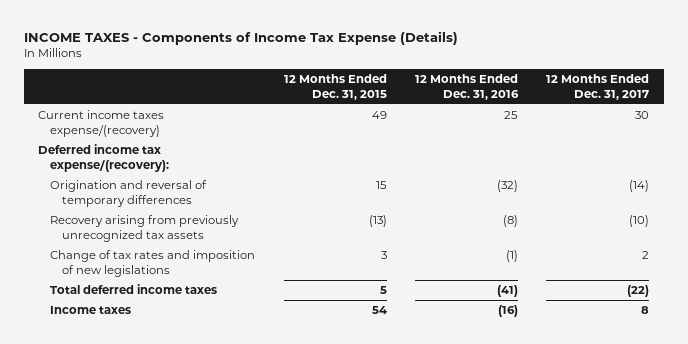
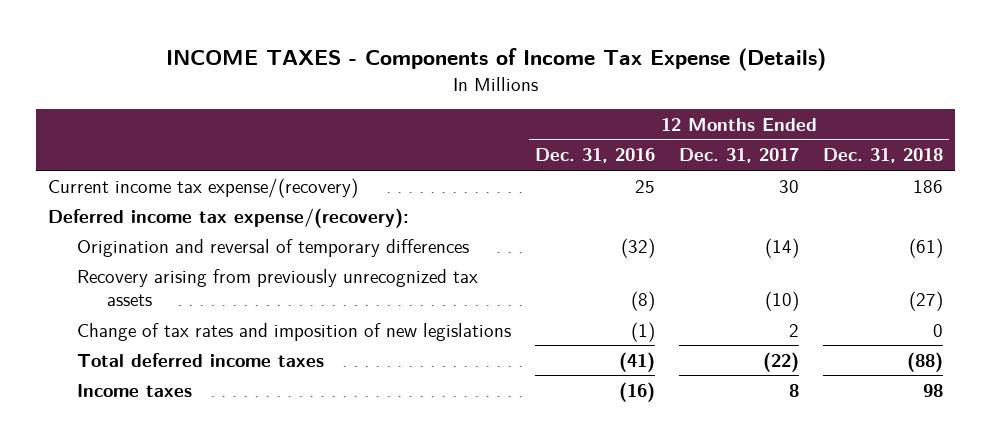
- | 12 Months Ended Dec. 31, 2015 | 12 Months Ended Dec. 31, 2016 | 12 Months Ended Dec. 31, 2017
+ | 12 Months Ended Dec. 31, 2016 | 12 Months Ended Dec. 31, 2017 | 12 Months Ended Dec. 31, 2018
- Current income taxes expense/(recovery) | 49 | 25 | 30
+ Current income tax expense/(recovery) | 25 | 30 | 186

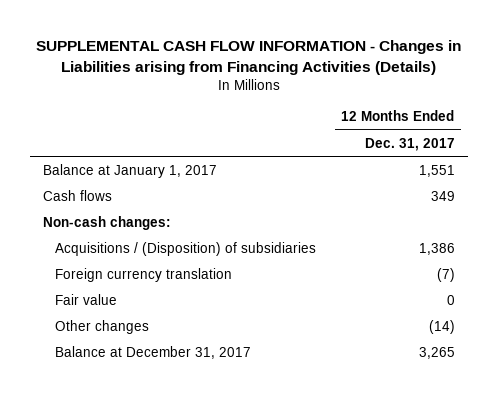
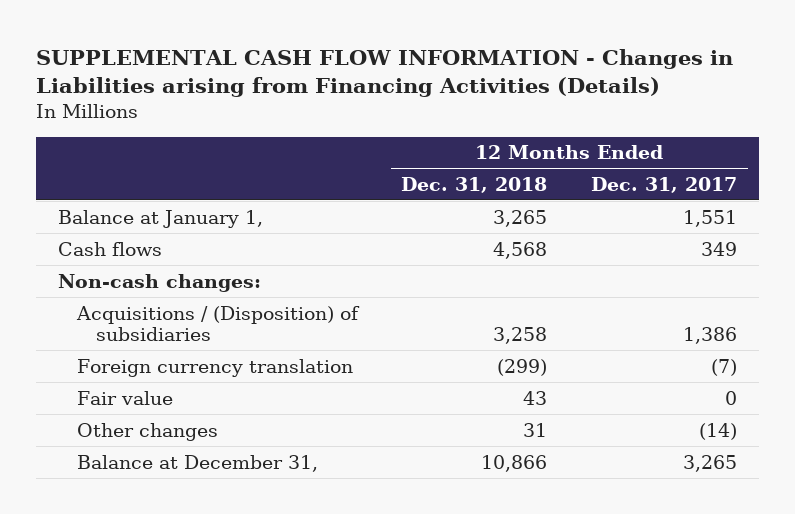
- | 12 Months Ended Dec. 31, 2017
+ | 12 Months Ended Dec. 31, 2018 | 12 Months Ended Dec. 31, 2017
- Balance at January 1, 2017 | 1,551
+ Balance at January 1, | 3,265 | 1,551
- Balance at December 31, 2017 | 3,265
+ Balance at December 31, | 10,866 | 3,265

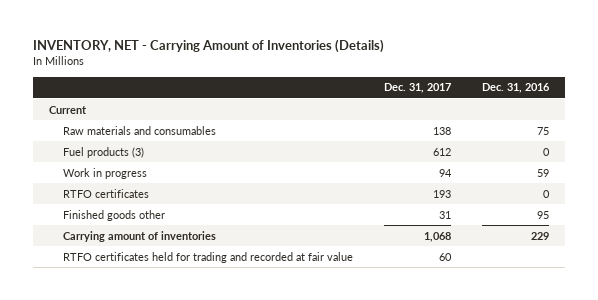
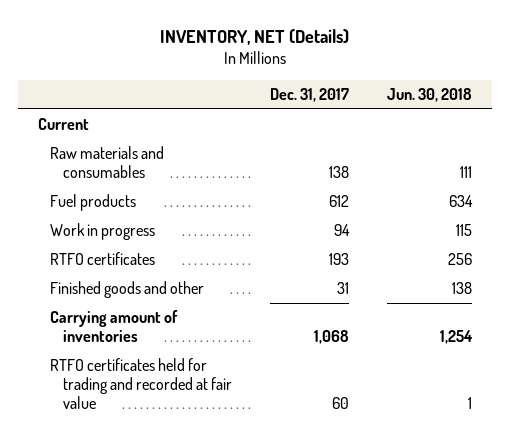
- INVENTORY, NET - Carrying Amount of Inventories (Details)
+ INVENTORY, NET (Details)
- | Dec. 31, 2017 | Dec. 31, 2016
+ | Dec. 31, 2017 | Jun. 30, 2018
- Fuel products (3) | 612 | 0
+ Fuel products | 612 | 634
- Finished goods other | 31 | 95
+ Finished goods and other | 31 | 138

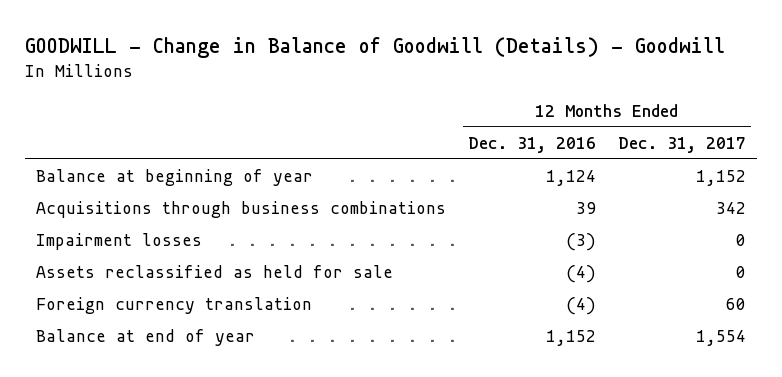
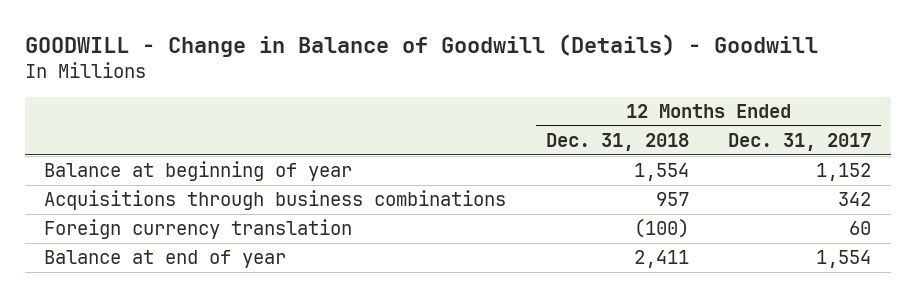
- | 12 Months Ended Dec. 31, 2016 | 12 Months Ended Dec. 31, 2017
+ | 12 Months Ended Dec. 31, 2018 | 12 Months Ended Dec. 31, 2017
- Impairment losses | (3) | 0
- Assets reclassified as held for sale | (4) | 0

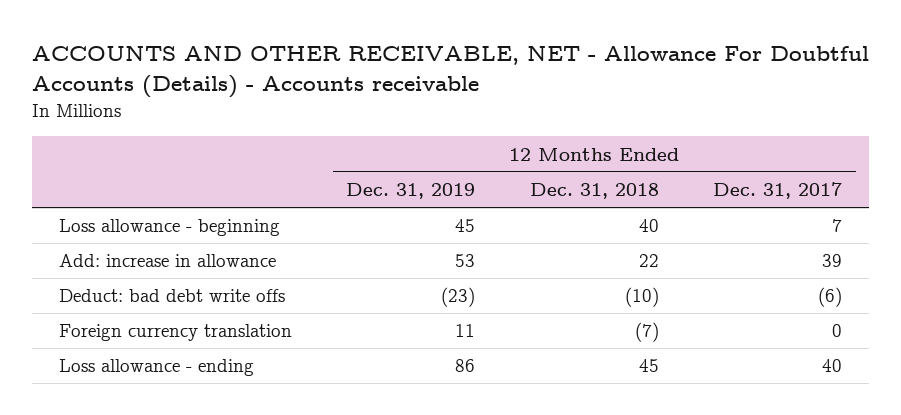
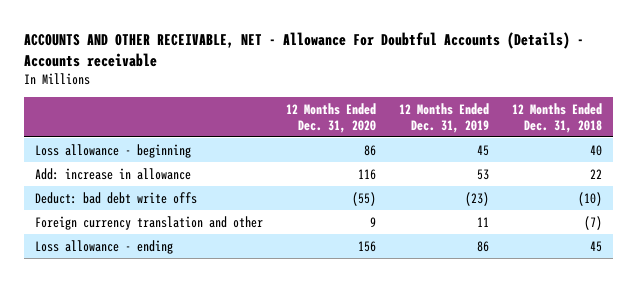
- | 12 Months Ended Dec. 31, 2019 | 12 Months Ended Dec. 31, 2018 | 12 Months Ended Dec. 31, 2017
+ | 12 Months Ended Dec. 31, 2020 | 12 Months Ended Dec. 31, 2019 | 12 Months Ended Dec. 31, 2018
- Foreign currency translation | 11 | (7) | 0
+ Foreign currency translation and other | 9 | 11 | (7)

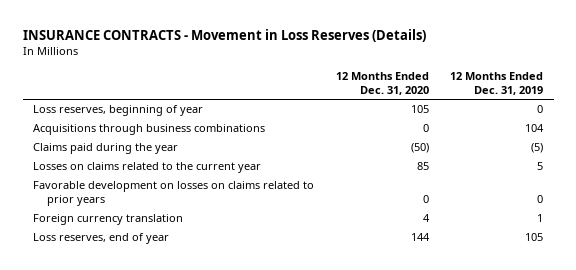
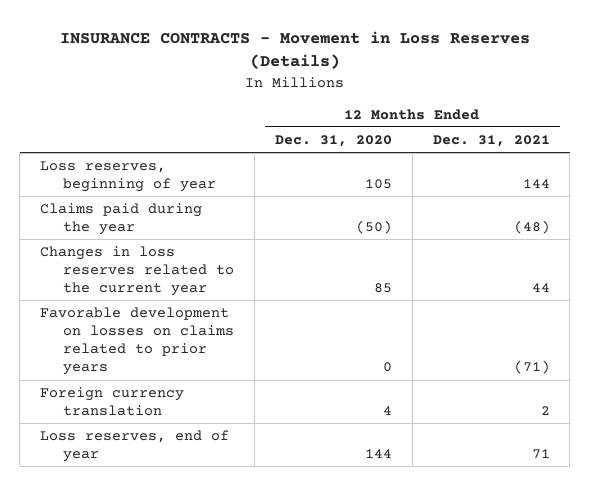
- | 12 Months Ended Dec. 31, 2020 | 12 Months Ended Dec. 31, 2019
+ | 12 Months Ended Dec. 31, 2020 | 12 Months Ended Dec. 31, 2021
- Acquisitions through business combinations | 0 | 104
- Losses on claims related to the current year | 85 | 5
+ Changes in loss reserves related to the current year | 85 | 44

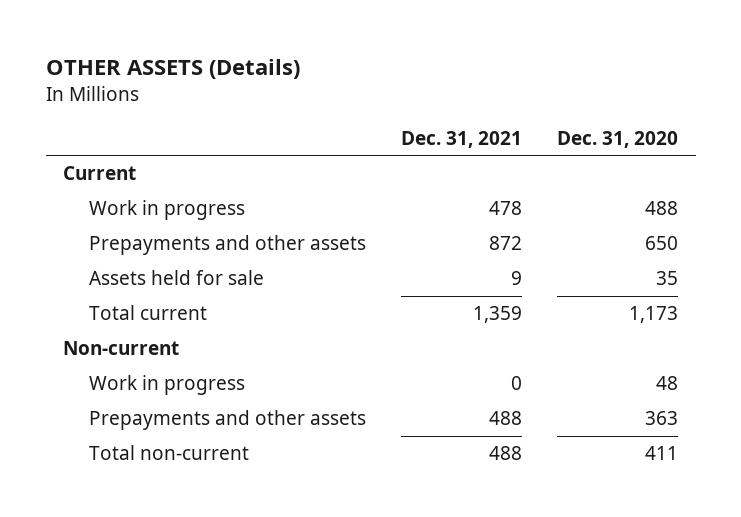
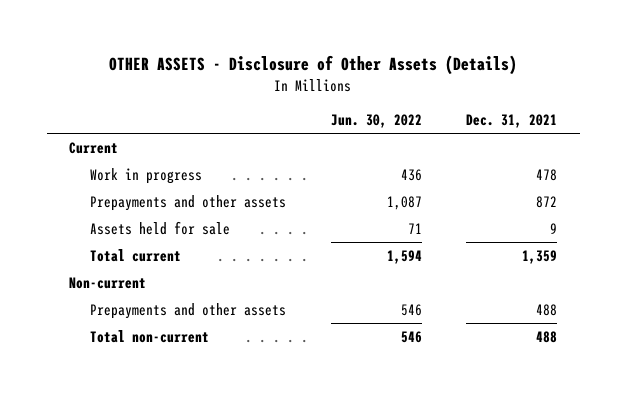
- OTHER ASSETS (Details)
+ OTHER ASSETS - Disclosure of Other Assets (Details)
- | Dec. 31, 2021 | Dec. 31, 2020
+ | Jun. 30, 2022 | Dec. 31, 2021
- Work in progress | 0 | 48

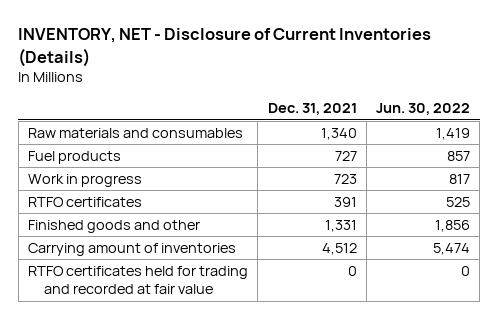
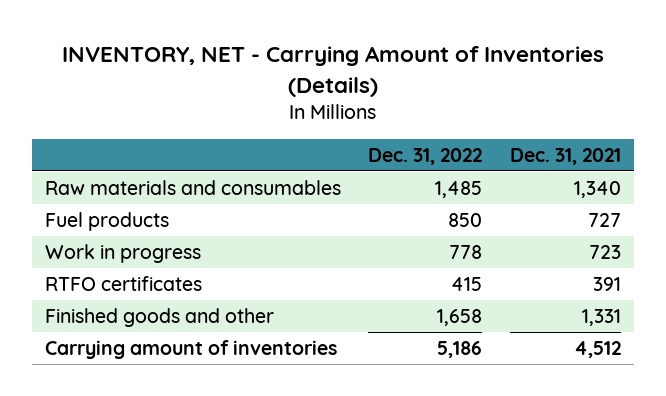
- INVENTORY, NET - Disclosure of Current Inventories (Details)
+ INVENTORY, NET - Carrying Amount of Inventories (Details)
- | Dec. 31, 2021 | Jun. 30, 2022
+ | Dec. 31, 2022 | Dec. 31, 2021
- RTFO certificates held for trading and recorded at fair value | 0 | 0

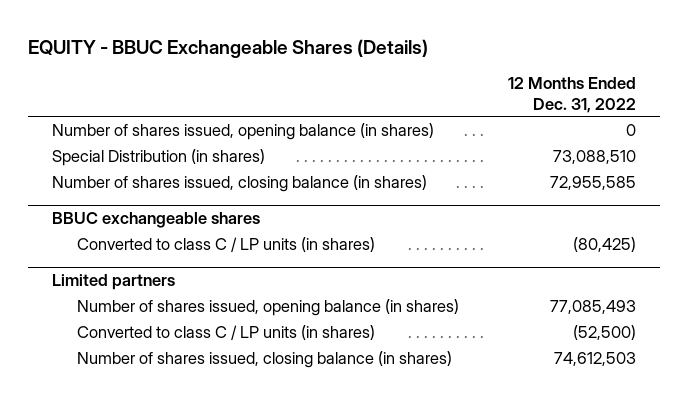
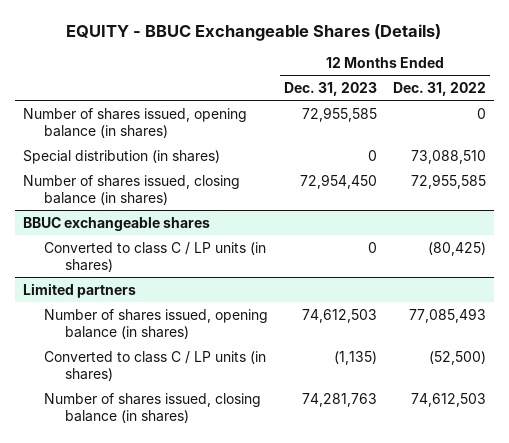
- | 12 Months Ended Dec. 31, 2022
+ | 12 Months Ended Dec. 31, 2023 | 12 Months Ended Dec. 31, 2022
- Special Distribution (in shares) | 73,088,510
+ Special distribution (in shares) | 0 | 73,088,510

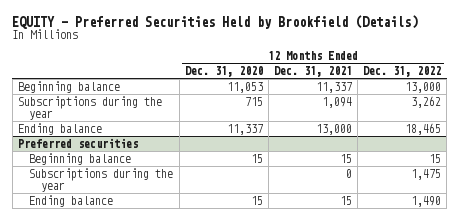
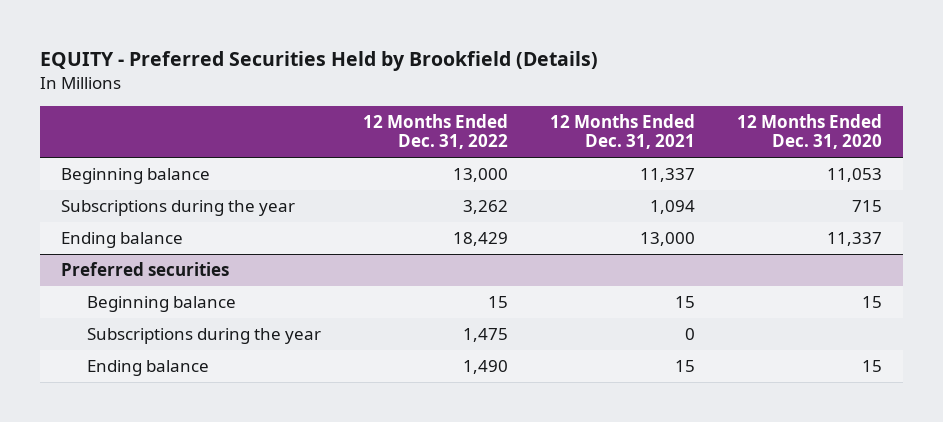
- | 12 Months Ended Dec. 31, 2020 | 12 Months Ended Dec. 31, 2021 | 12 Months Ended Dec. 31, 2022
+ | 12 Months Ended Dec. 31, 2022 | 12 Months Ended Dec. 31, 2021 | 12 Months Ended Dec. 31, 2020
- Ending balance | 11,337 | 13,000 | 18,465
+ Ending balance | 18,429 | 13,000 | 11,337

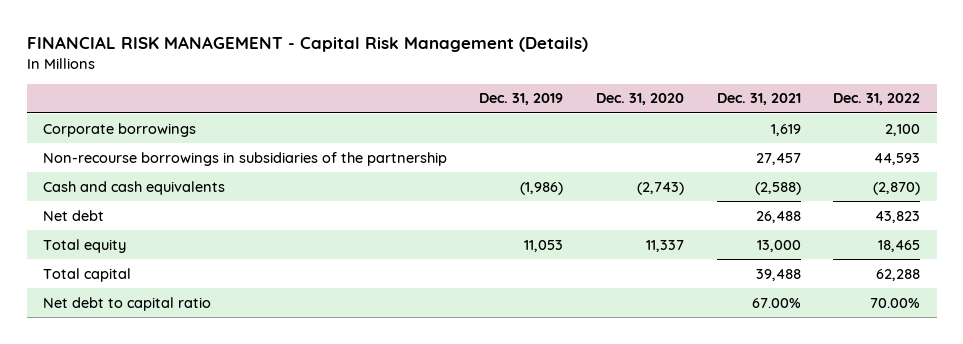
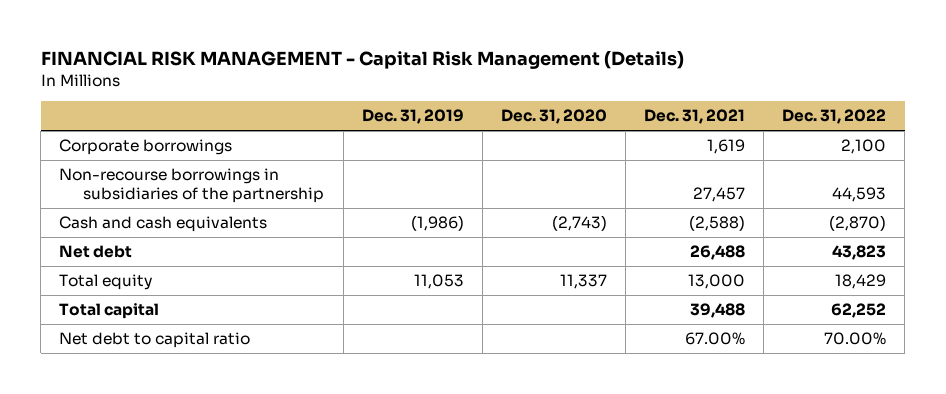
- Total equity | 11,053 | 11,337 | 13,000 | 18,465
- Total capital | | | 39,488 | 62,288
+ Total equity | 11,053 | 11,337 | 13,000 | 18,429
+ Total capital | | | 39,488 | 62,252

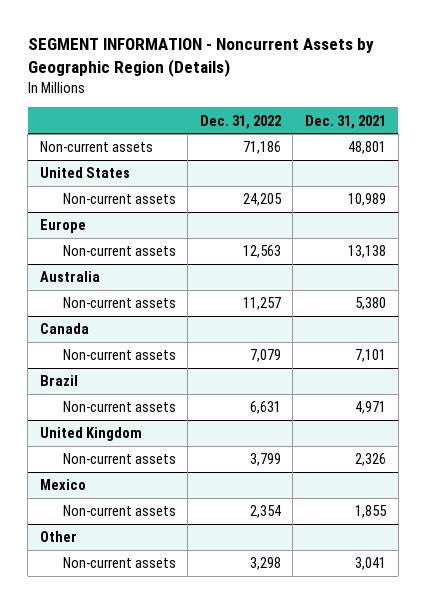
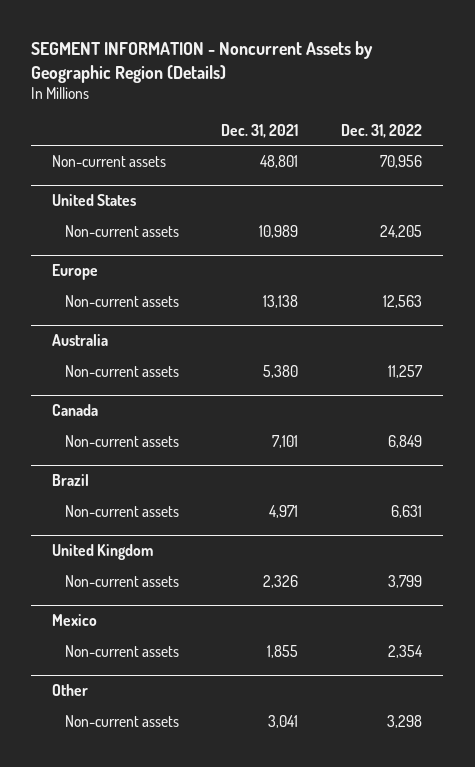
- | Dec. 31, 2022 | Dec. 31, 2021
+ | Dec. 31, 2021 | Dec. 31, 2022
- Non-current assets | 71,186 | 48,801
+ Non-current assets | 48,801 | 70,956
@ Canada
- Non-current assets | 7,079 | 7,101
+ Non-current assets | 7,101 | 6,849

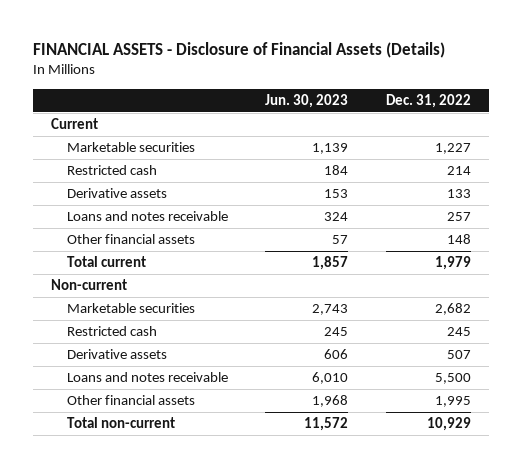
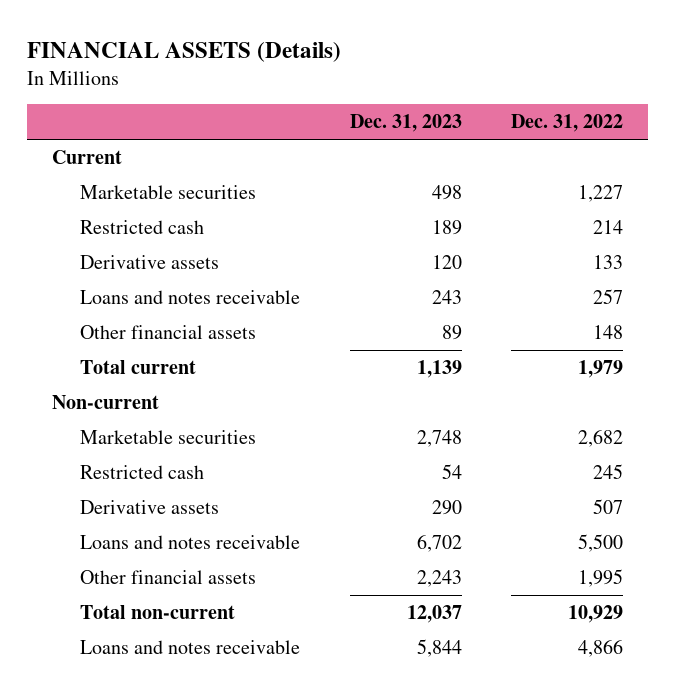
- FINANCIAL ASSETS - Disclosure of Financial Assets (Details)
+ FINANCIAL ASSETS (Details)
- | Jun. 30, 2023 | Dec. 31, 2022
+ | Dec. 31, 2023 | Dec. 31, 2022
+ Loans and notes receivable | 5,844 | 4,866

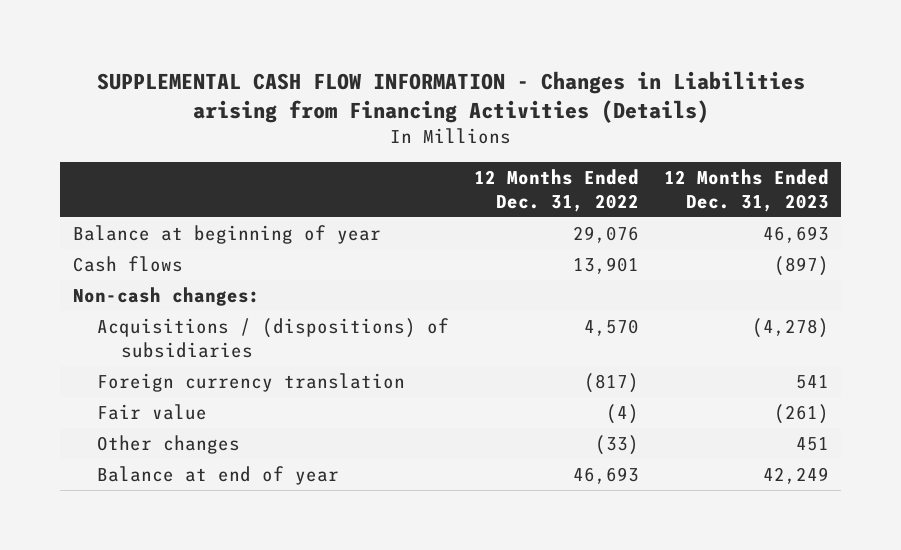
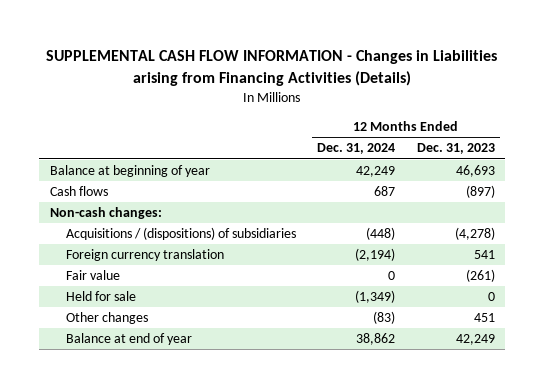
- | 12 Months Ended Dec. 31, 2022 | 12 Months Ended Dec. 31, 2023
+ | 12 Months Ended Dec. 31, 2024 | 12 Months Ended Dec. 31, 2023
+ Held for sale | (1,349) | 0

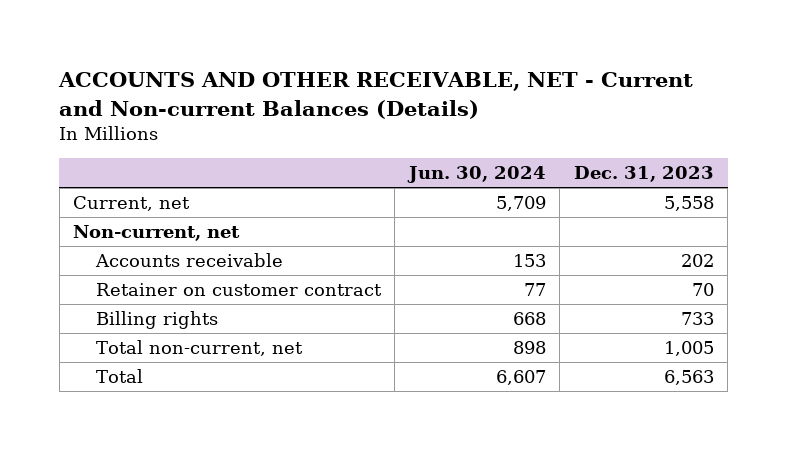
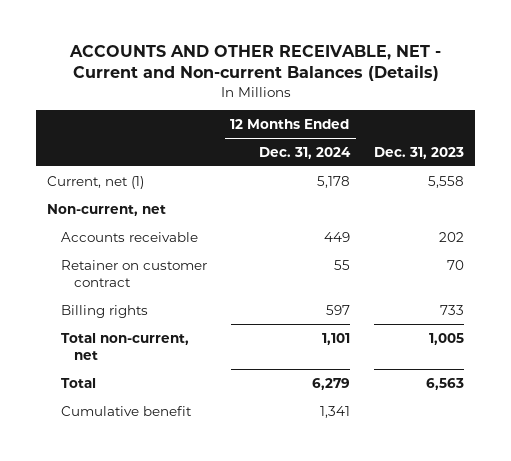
- | Jun. 30, 2024 | Dec. 31, 2023
+ | 12 Months Ended Dec. 31, 2024 | Dec. 31, 2023
- Current, net | 5,709 | 5,558
+ Current, net (1) | 5,178 | 5,558
+ Cumulative benefit | 1,341 |

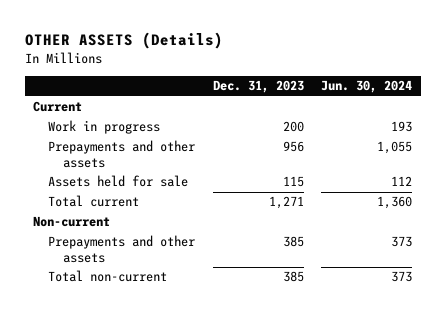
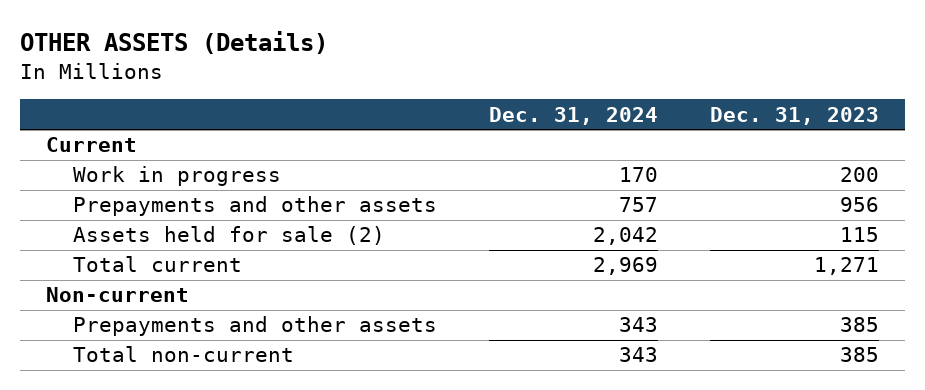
- | Dec. 31, 2023 | Jun. 30, 2024
+ | Dec. 31, 2024 | Dec. 31, 2023
- Assets held for sale | 115 | 112
+ Assets held for sale (2) | 2,042 | 115

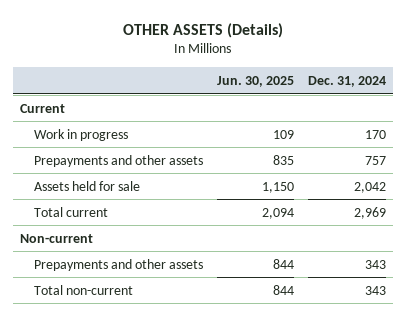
- | Dec. 31, 2024 | Dec. 31, 2023
+ | Jun. 30, 2025 | Dec. 31, 2024
- Assets held for sale (2) | 2,042 | 115
+ Assets held for sale | 1,150 | 2,042

